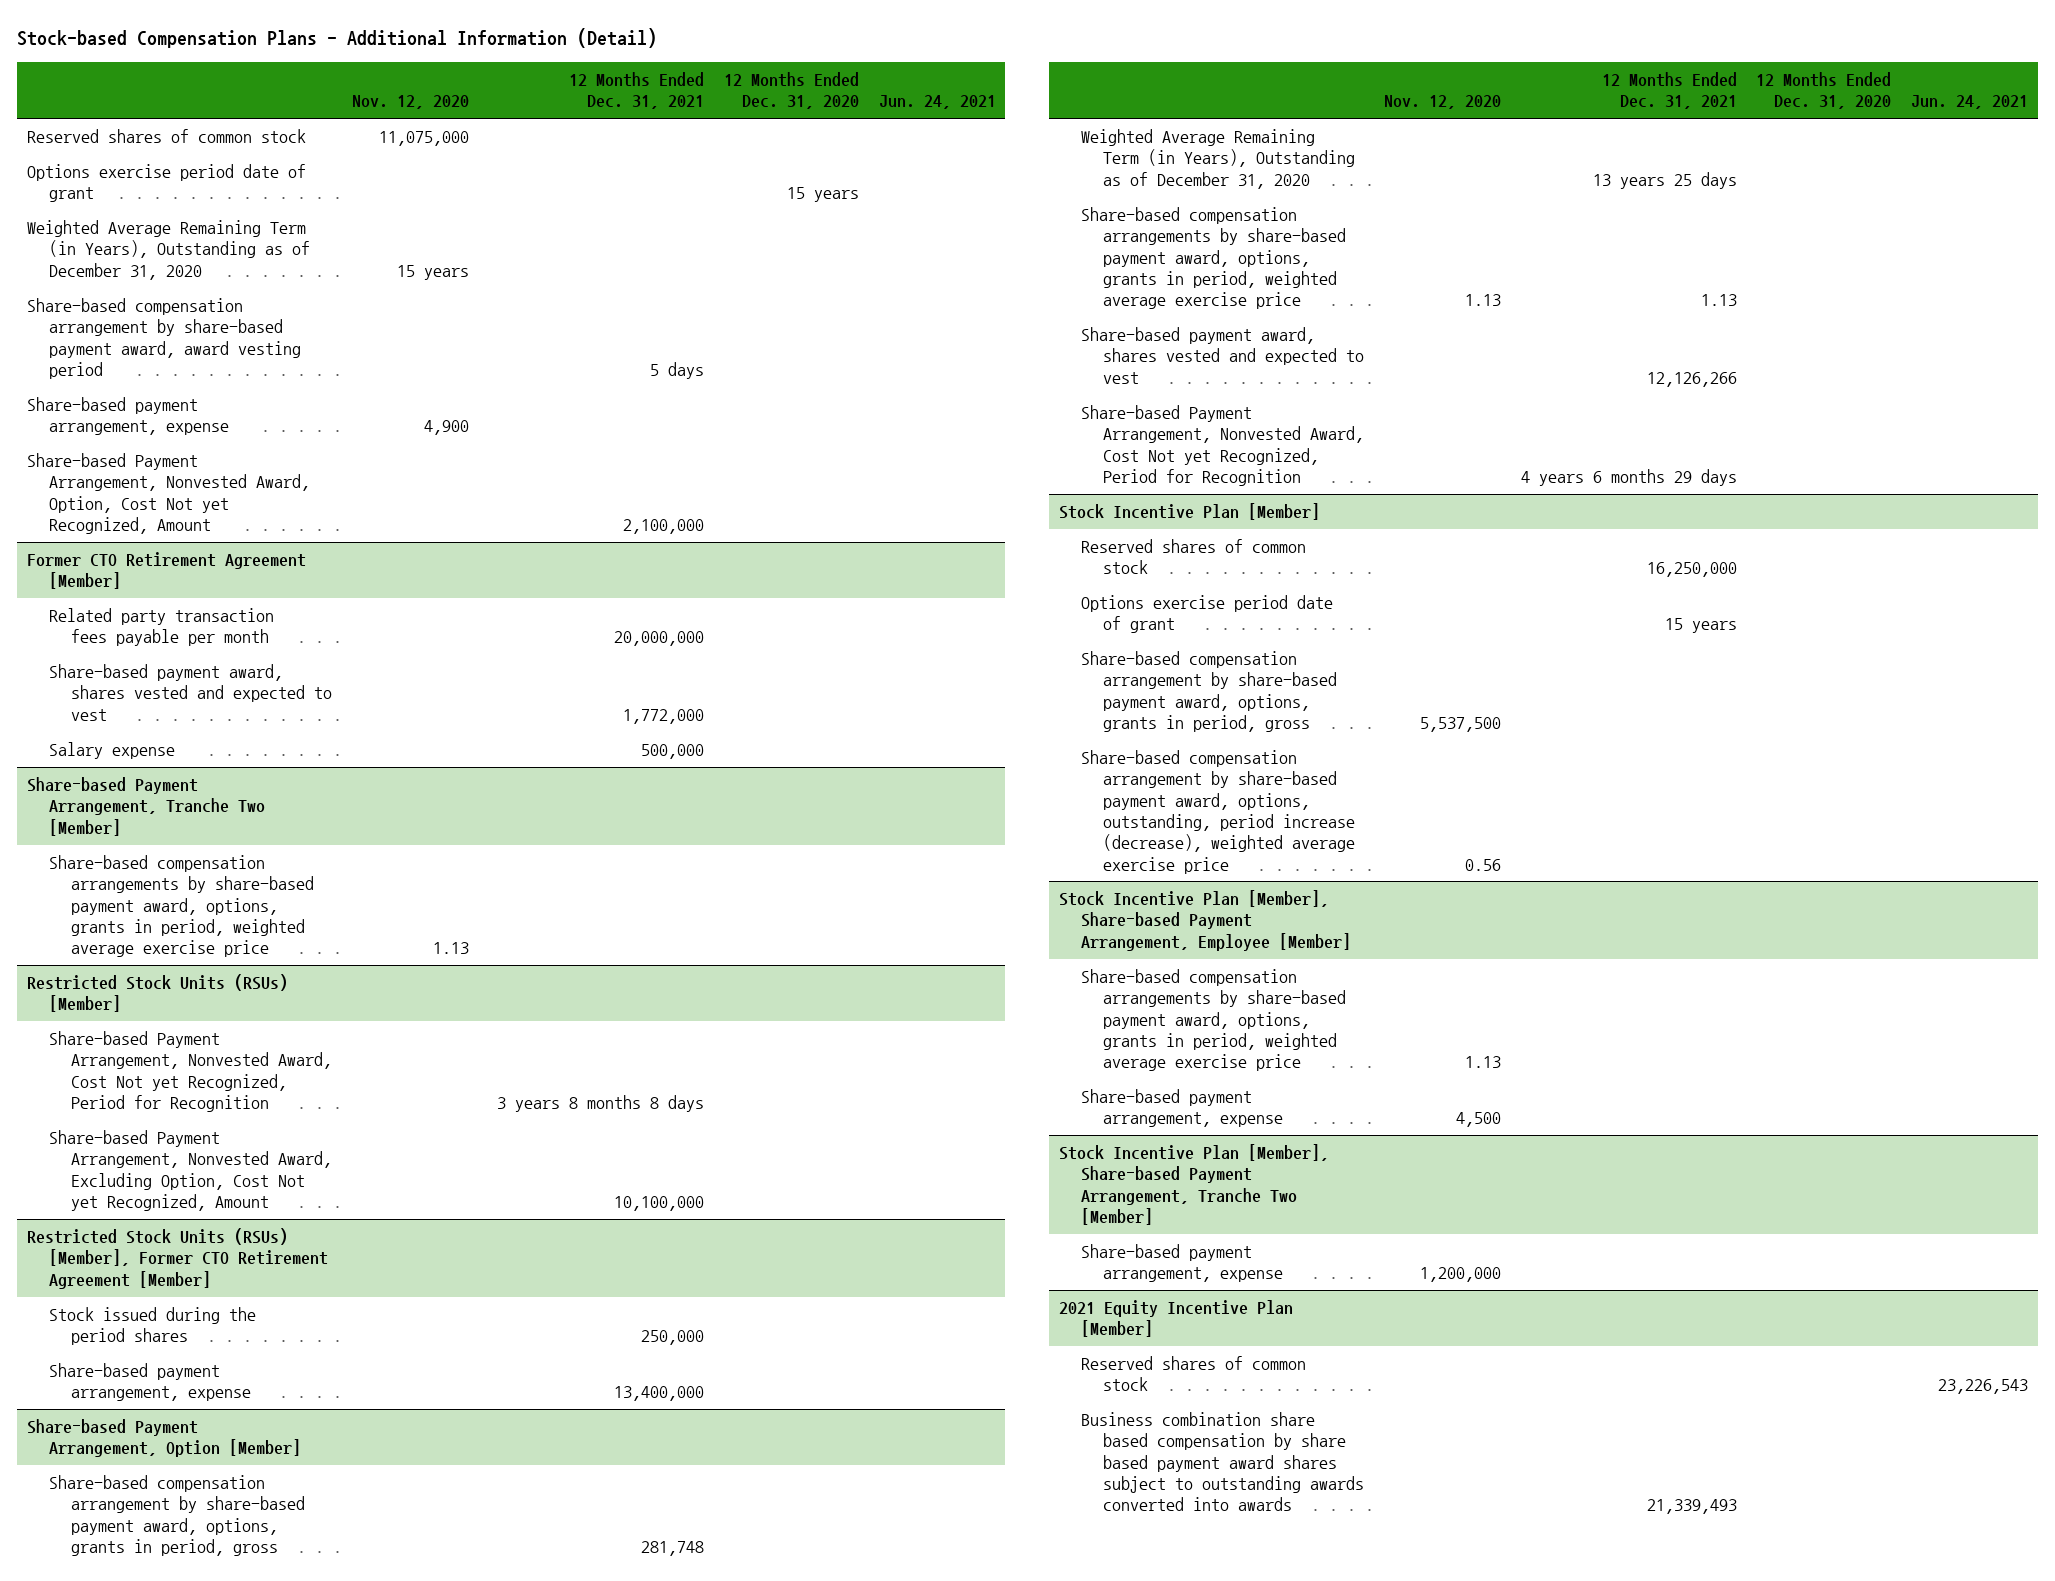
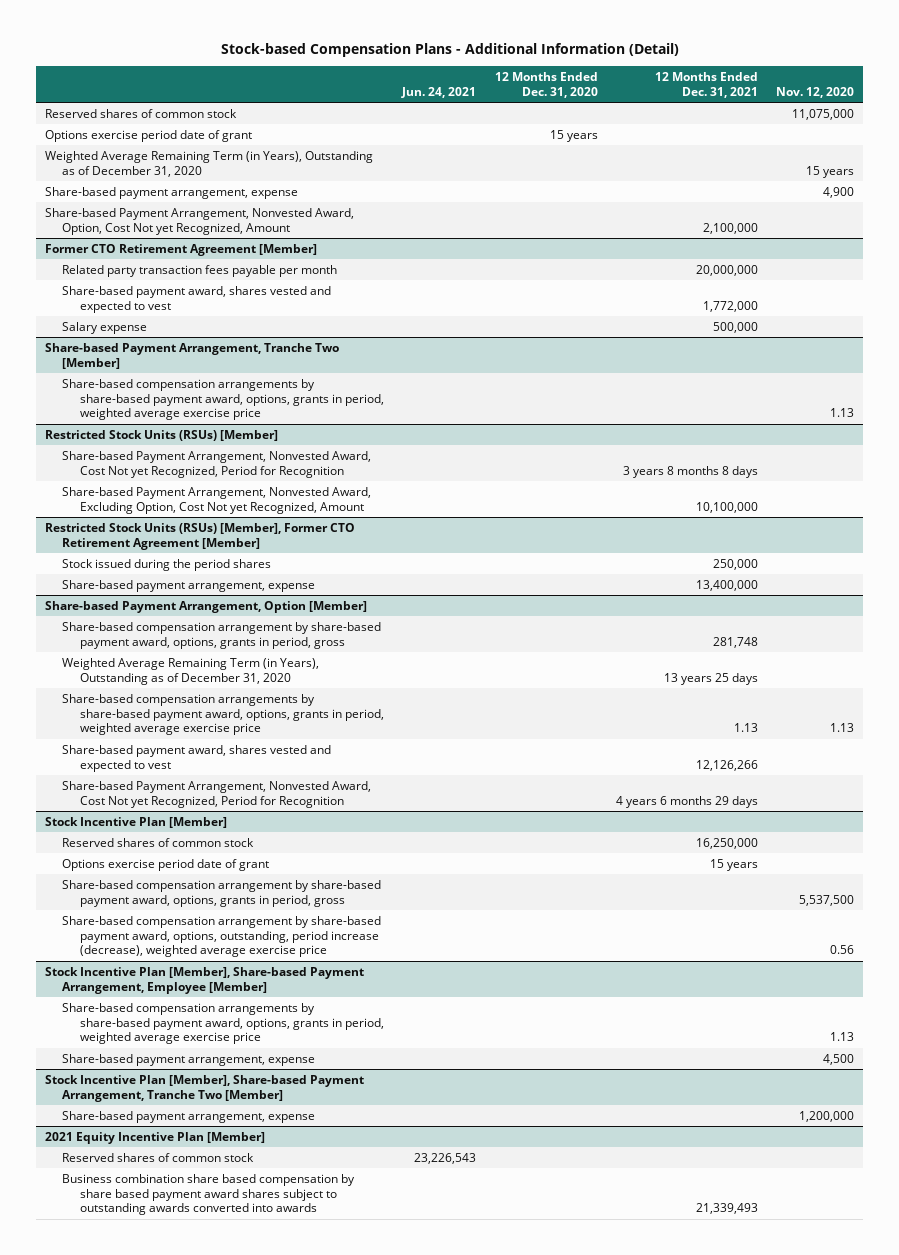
- | Nov. 12, 2020 | 12 Months Ended Dec. 31, 2021 | 12 Months Ended Dec. 31, 2020 | Jun. 24, 2021
+ | Jun. 24, 2021 | 12 Months Ended Dec. 31, 2020 | 12 Months Ended Dec. 31, 2021 | Nov. 12, 2020
- Share-based compensation arrangement by share-based payment award, award vesting period | | 5 days | |

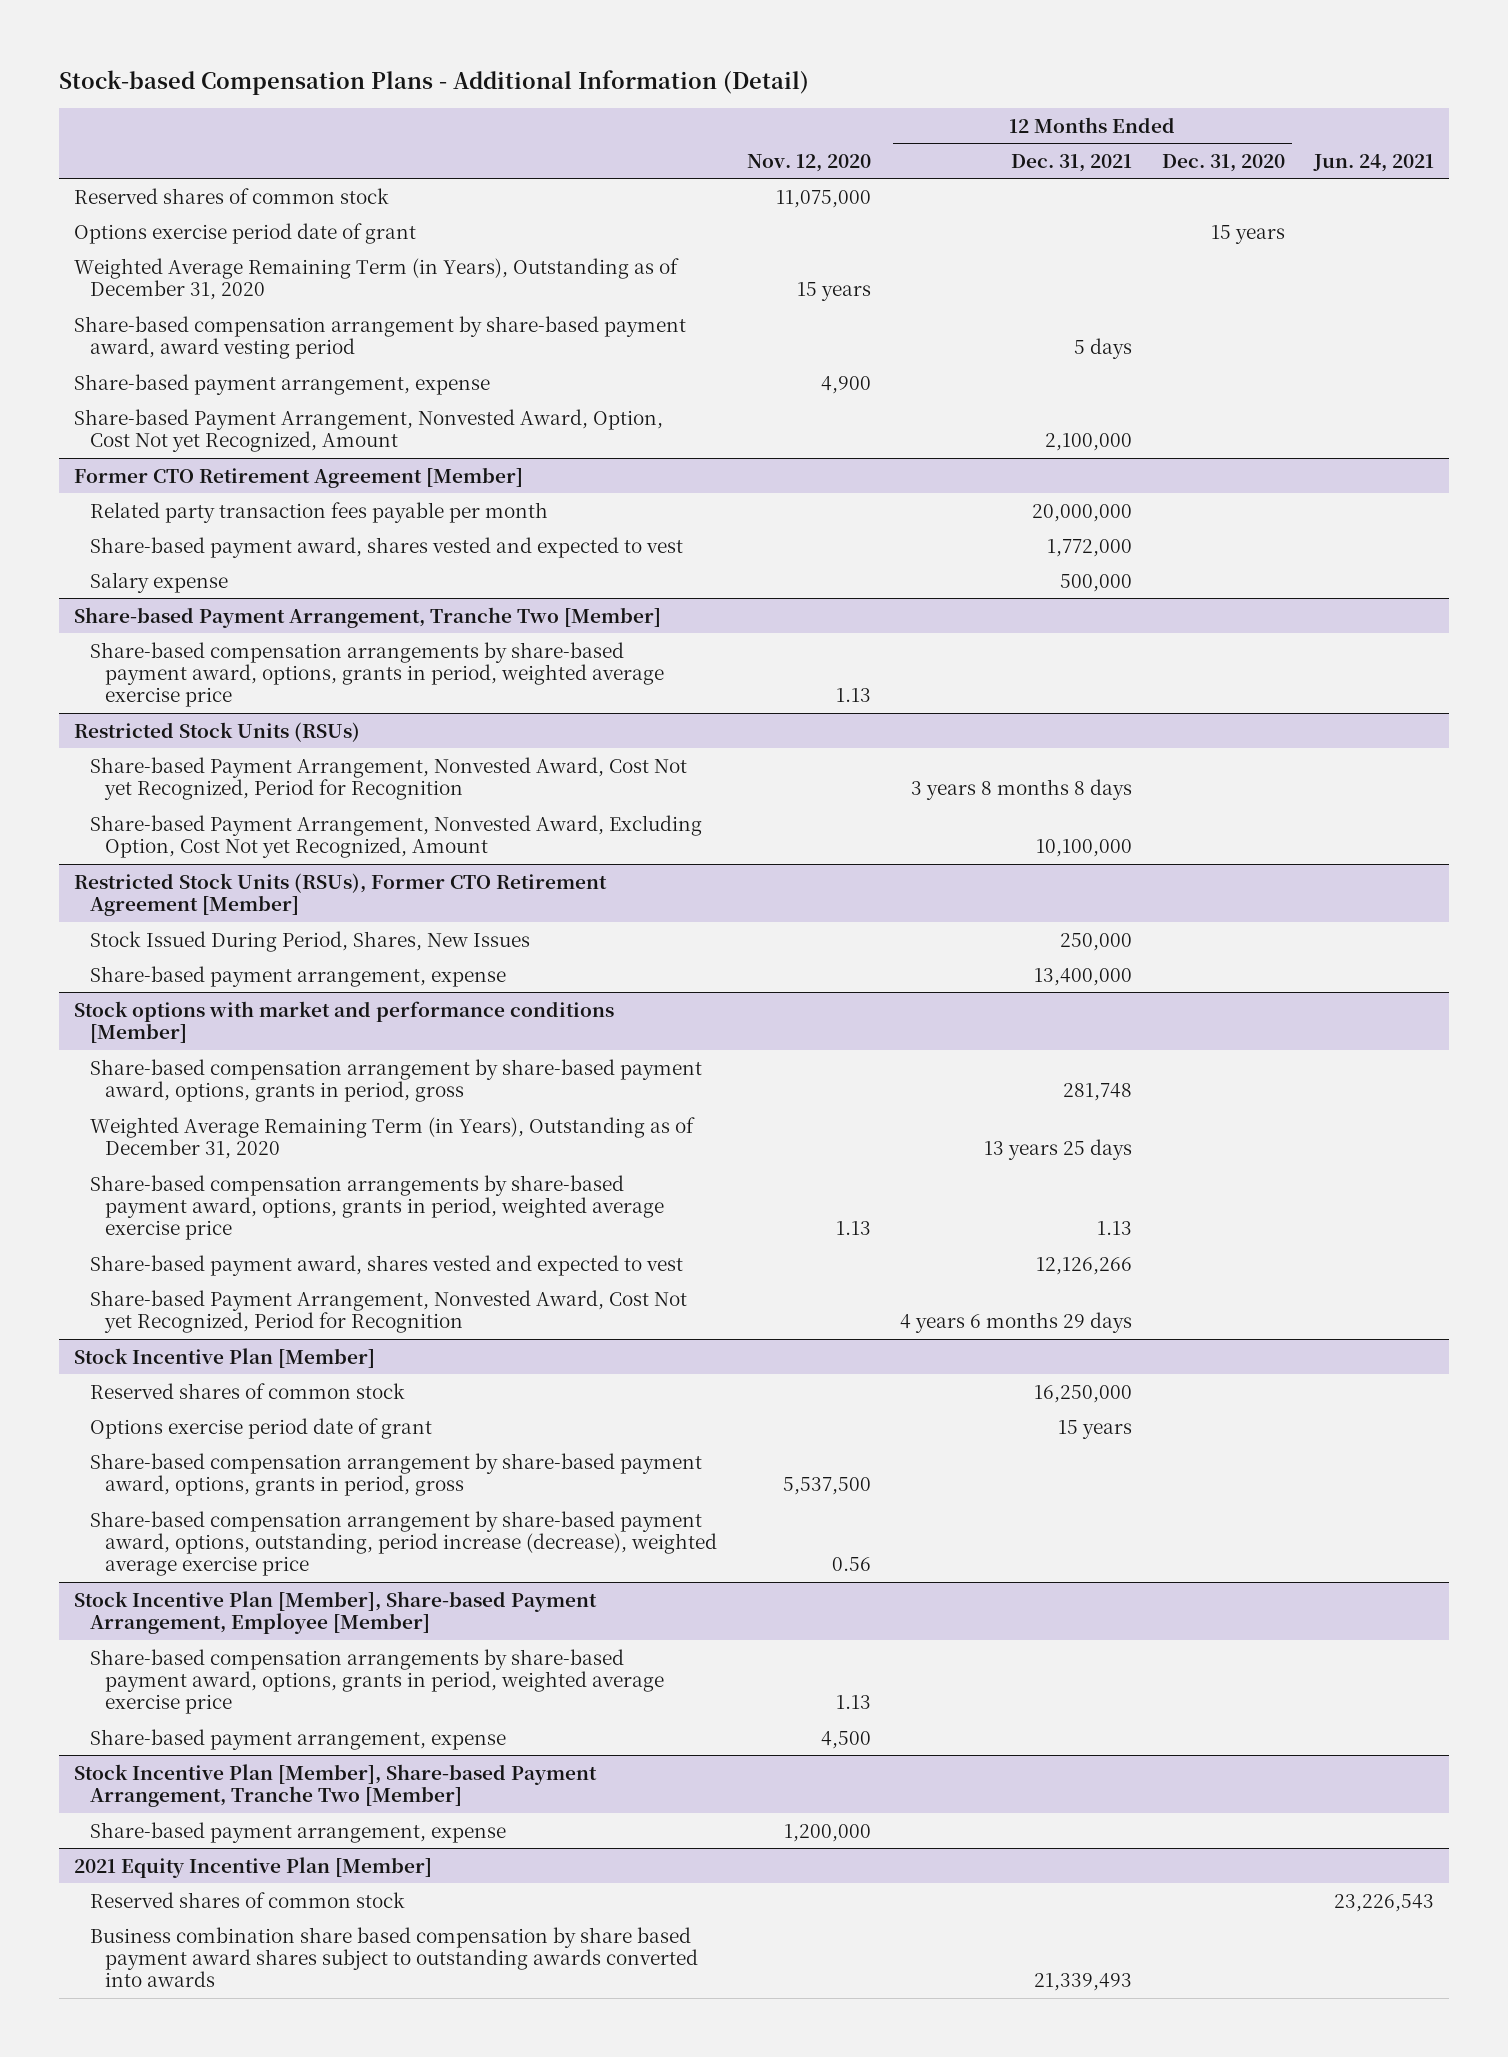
- | Jun. 24, 2021 | 12 Months Ended Dec. 31, 2020 | 12 Months Ended Dec. 31, 2021 | Nov. 12, 2020
+ | Nov. 12, 2020 | 12 Months Ended Dec. 31, 2021 | 12 Months Ended Dec. 31, 2020 | Jun. 24, 2021
+ Share-based compensation arrangement by share-based payment award, award vesting period | | 5 days | |
- Restricted Stock Units (RSUs) [Member]
+ Restricted Stock Units (RSUs)
- Restricted Stock Units (RSUs) [Member], Former CTO Retirement Agreement [Member]
- Stock issued during the period shares | | | 250,000 |
+ Restricted Stock Units (RSUs), Former CTO Retirement Agreement [Member]
+ Stock Issued During Period, Shares, New Issues | | 250,000 | |
- Share-based Payment Arrangement, Option [Member]
+ Stock options with market and performance conditions [Member]

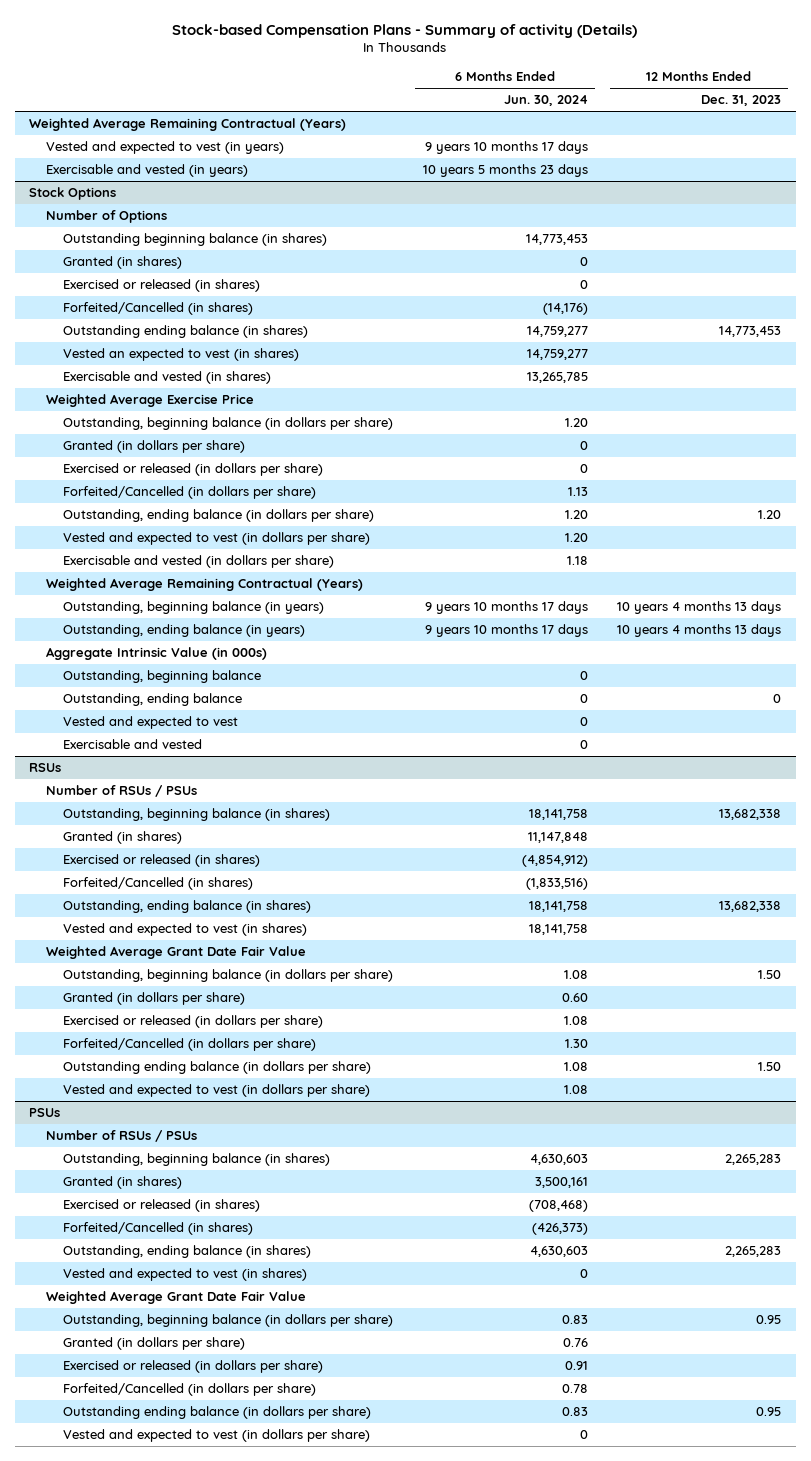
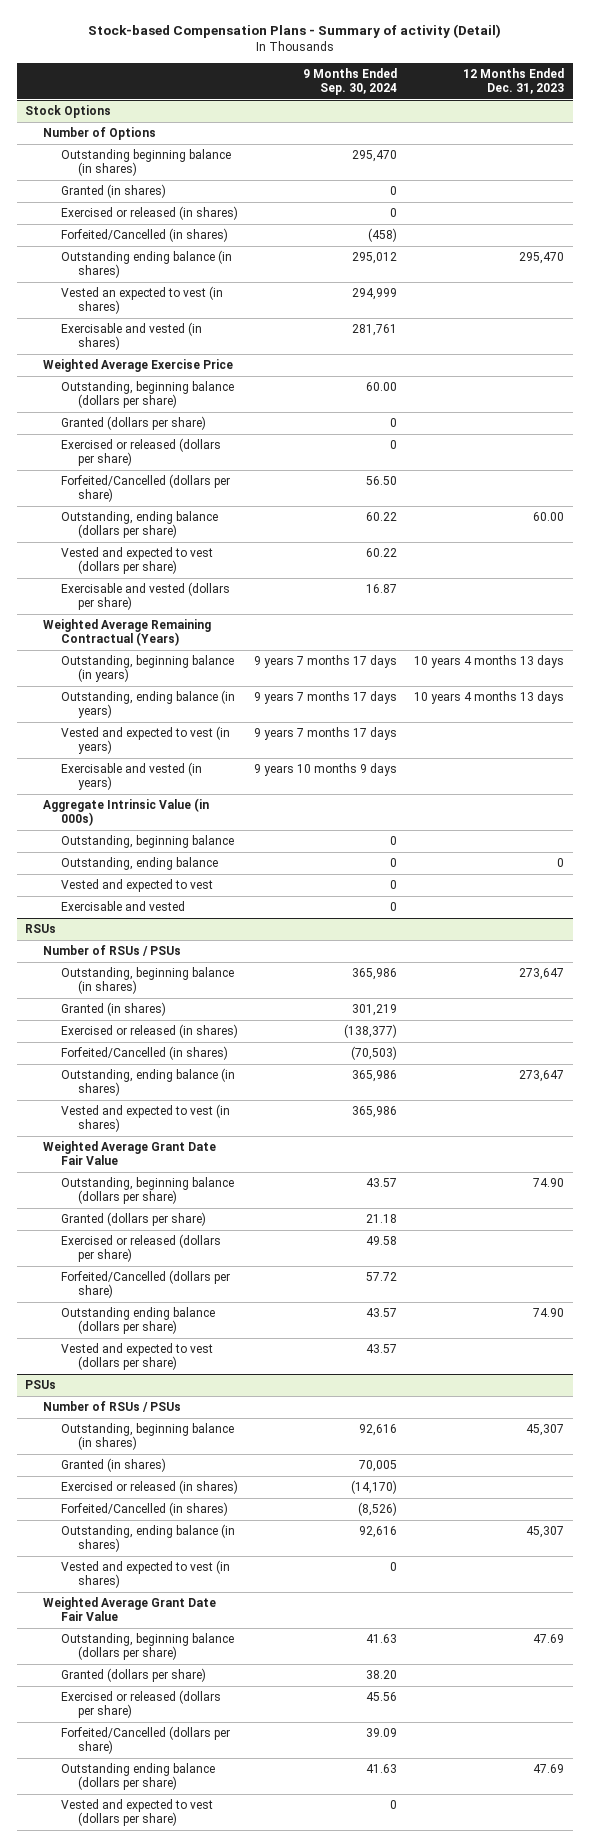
- Stock-based Compensation Plans - Summary of activity (Details)
+ Stock-based Compensation Plans - Summary of activity (Detail)
- | 6 Months Ended Jun. 30, 2024 | 12 Months Ended Dec. 31, 2023
+ | 9 Months Ended Sep. 30, 2024 | 12 Months Ended Dec. 31, 2023
- Weighted Average Remaining Contractual (Years)
- Vested and expected to vest (in years) | 9 years 10 months 17 days |
- Exercisable and vested (in years) | 10 years 5 months 23 days |
@ Stock Options
- Outstanding ending balance (in shares) | 14,759,277 | 14,773,453
+ Outstanding ending balance (in shares) | 295,012 | 295,470
- Outstanding, beginning balance (in dollars per share) | 1.20 |
- Granted (in dollars per share) | 0 |
- Exercised or released (in dollars per share) | 0 |
- Forfeited/Cancelled (in dollars per share) | 1.13 |
- Outstanding, ending balance (in dollars per share) | 1.20 | 1.20
- Vested and expected to vest (in dollars per share) | 1.20 |
- Exercisable and vested (in dollars per share) | 1.18 |
+ Outstanding, beginning balance (dollars per share) | 60.00 |
+ Granted (dollars per share) | 0 |
+ Exercised or released (dollars per share) | 0 |
+ Forfeited/Cancelled (dollars per share) | 56.50 |
+ Outstanding, ending balance (dollars per share) | 60.22 | 60.00
+ Vested and expected to vest (dollars per share) | 60.22 |
+ Exercisable and vested (dollars per share) | 16.87 |
+ Vested and expected to vest (in years) | 9 years 7 months 17 days |
+ Exercisable and vested (in years) | 9 years 10 months 9 days |
@ RSUs
- Outstanding, beginning balance (in shares) | 18,141,758 | 13,682,338
+ Outstanding, beginning balance (in shares) | 365,986 | 273,647
- Outstanding, ending balance (in shares) | 18,141,758 | 13,682,338
+ Outstanding, ending balance (in shares) | 365,986 | 273,647
- Outstanding, beginning balance (in dollars per share) | 1.08 | 1.50
- Granted (in dollars per share) | 0.60 |
- Exercised or released (in dollars per share) | 1.08 |
- Forfeited/Cancelled (in dollars per share) | 1.30 |
- Outstanding ending balance (in dollars per share) | 1.08 | 1.50
- Vested and expected to vest (in dollars per share) | 1.08 |
+ Outstanding, beginning balance (dollars per share) | 43.57 | 74.90
+ Granted (dollars per share) | 21.18 |
+ Exercised or released (dollars per share) | 49.58 |
+ Forfeited/Cancelled (dollars per share) | 57.72 |
+ Outstanding ending balance (dollars per share) | 43.57 | 74.90
+ Vested and expected to vest (dollars per share) | 43.57 |
@ PSUs
- Outstanding, beginning balance (in shares) | 4,630,603 | 2,265,283
+ Outstanding, beginning balance (in shares) | 92,616 | 45,307
- Outstanding, ending balance (in shares) | 4,630,603 | 2,265,283
+ Outstanding, ending balance (in shares) | 92,616 | 45,307
- Outstanding, beginning balance (in dollars per share) | 0.83 | 0.95
- Granted (in dollars per share) | 0.76 |
- Exercised or released (in dollars per share) | 0.91 |
- Forfeited/Cancelled (in dollars per share) | 0.78 |
- Outstanding ending balance (in dollars per share) | 0.83 | 0.95
- Vested and expected to vest (in dollars per share) | 0 |
+ Outstanding, beginning balance (dollars per share) | 41.63 | 47.69
+ Granted (dollars per share) | 38.20 |
+ Exercised or released (dollars per share) | 45.56 |
+ Forfeited/Cancelled (dollars per share) | 39.09 |
+ Outstanding ending balance (dollars per share) | 41.63 | 47.69
+ Vested and expected to vest (dollars per share) | 0 |

